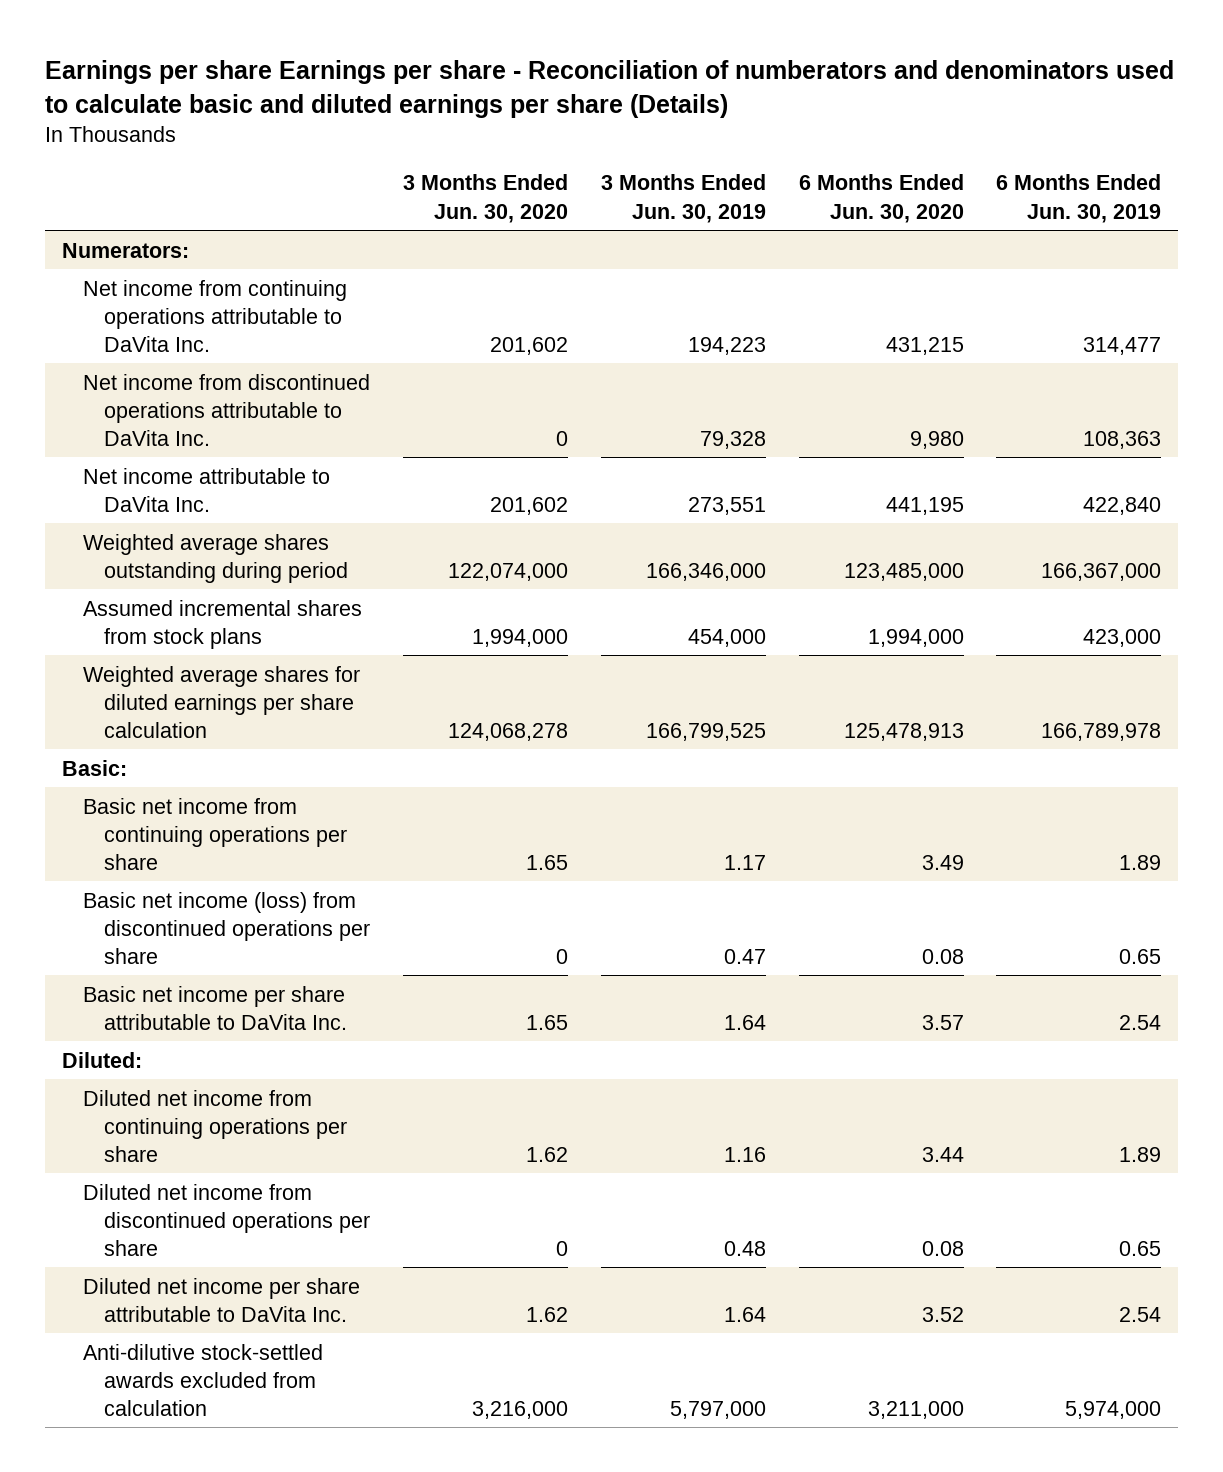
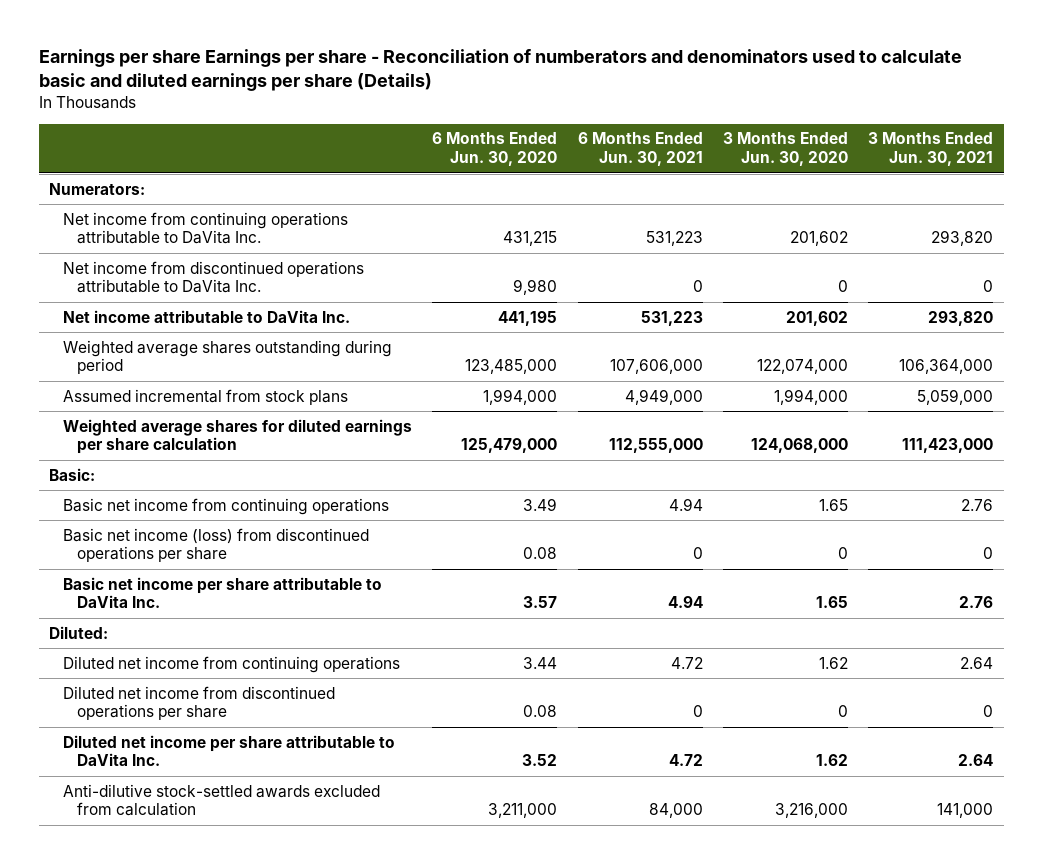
- | 3 Months Ended Jun. 30, 2020 | 3 Months Ended Jun. 30, 2019 | 6 Months Ended Jun. 30, 2020 | 6 Months Ended Jun. 30, 2019
+ | 6 Months Ended Jun. 30, 2020 | 6 Months Ended Jun. 30, 2021 | 3 Months Ended Jun. 30, 2020 | 3 Months Ended Jun. 30, 2021
- Assumed incremental shares from stock plans | 1,994,000 | 454,000 | 1,994,000 | 423,000
- Weighted average shares for diluted earnings per share calculation | 124,068,278 | 166,799,525 | 125,478,913 | 166,789,978
+ Assumed incremental from stock plans | 1,994,000 | 4,949,000 | 1,994,000 | 5,059,000
+ Weighted average shares for diluted earnings per share calculation | 125,479,000 | 112,555,000 | 124,068,000 | 111,423,000
- Basic net income from continuing operations per share | 1.65 | 1.17 | 3.49 | 1.89
+ Basic net income from continuing operations | 3.49 | 4.94 | 1.65 | 2.76
- Diluted net income from continuing operations per share | 1.62 | 1.16 | 3.44 | 1.89
+ Diluted net income from continuing operations | 3.44 | 4.72 | 1.62 | 2.64

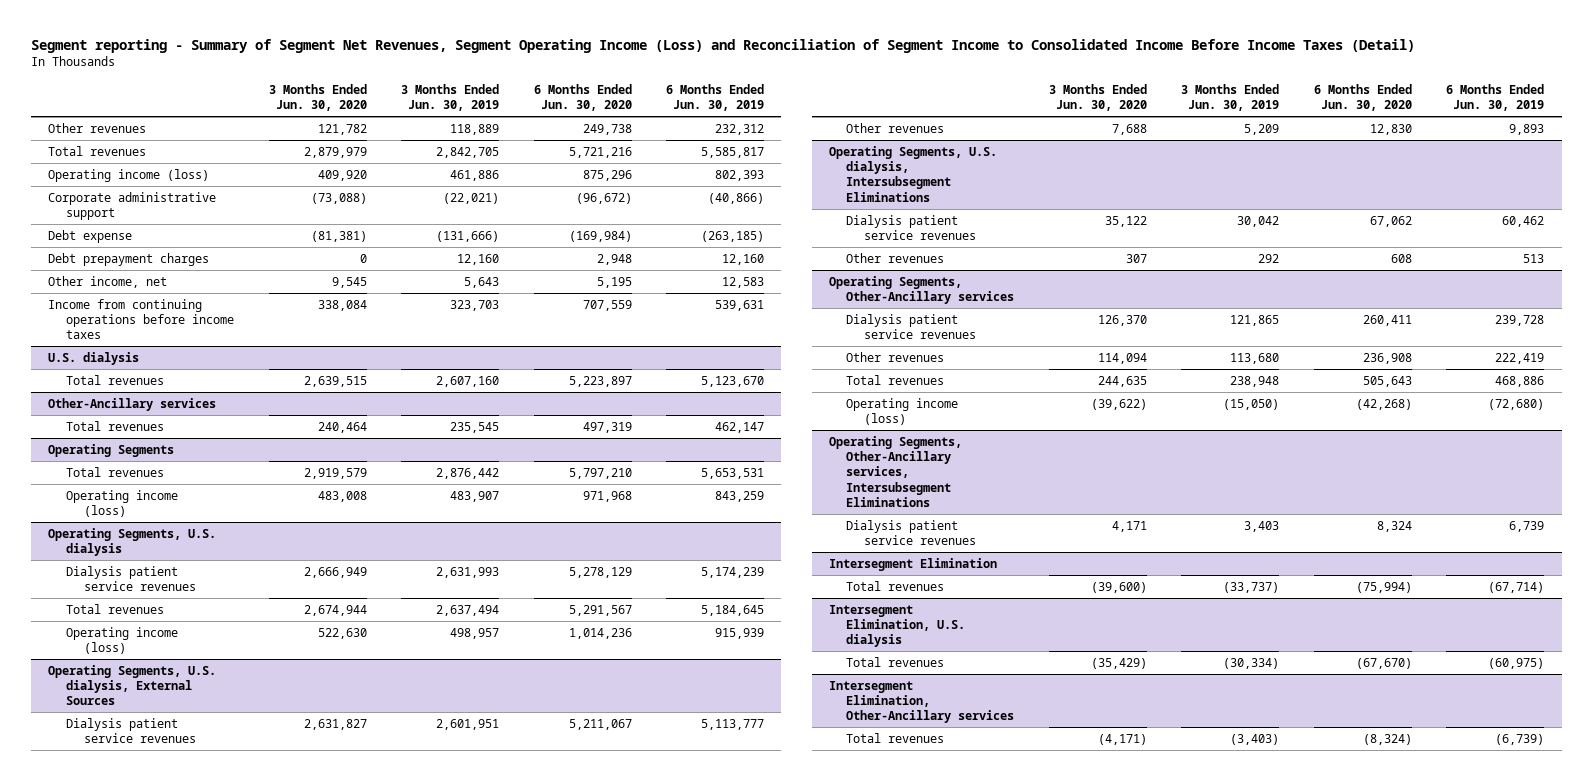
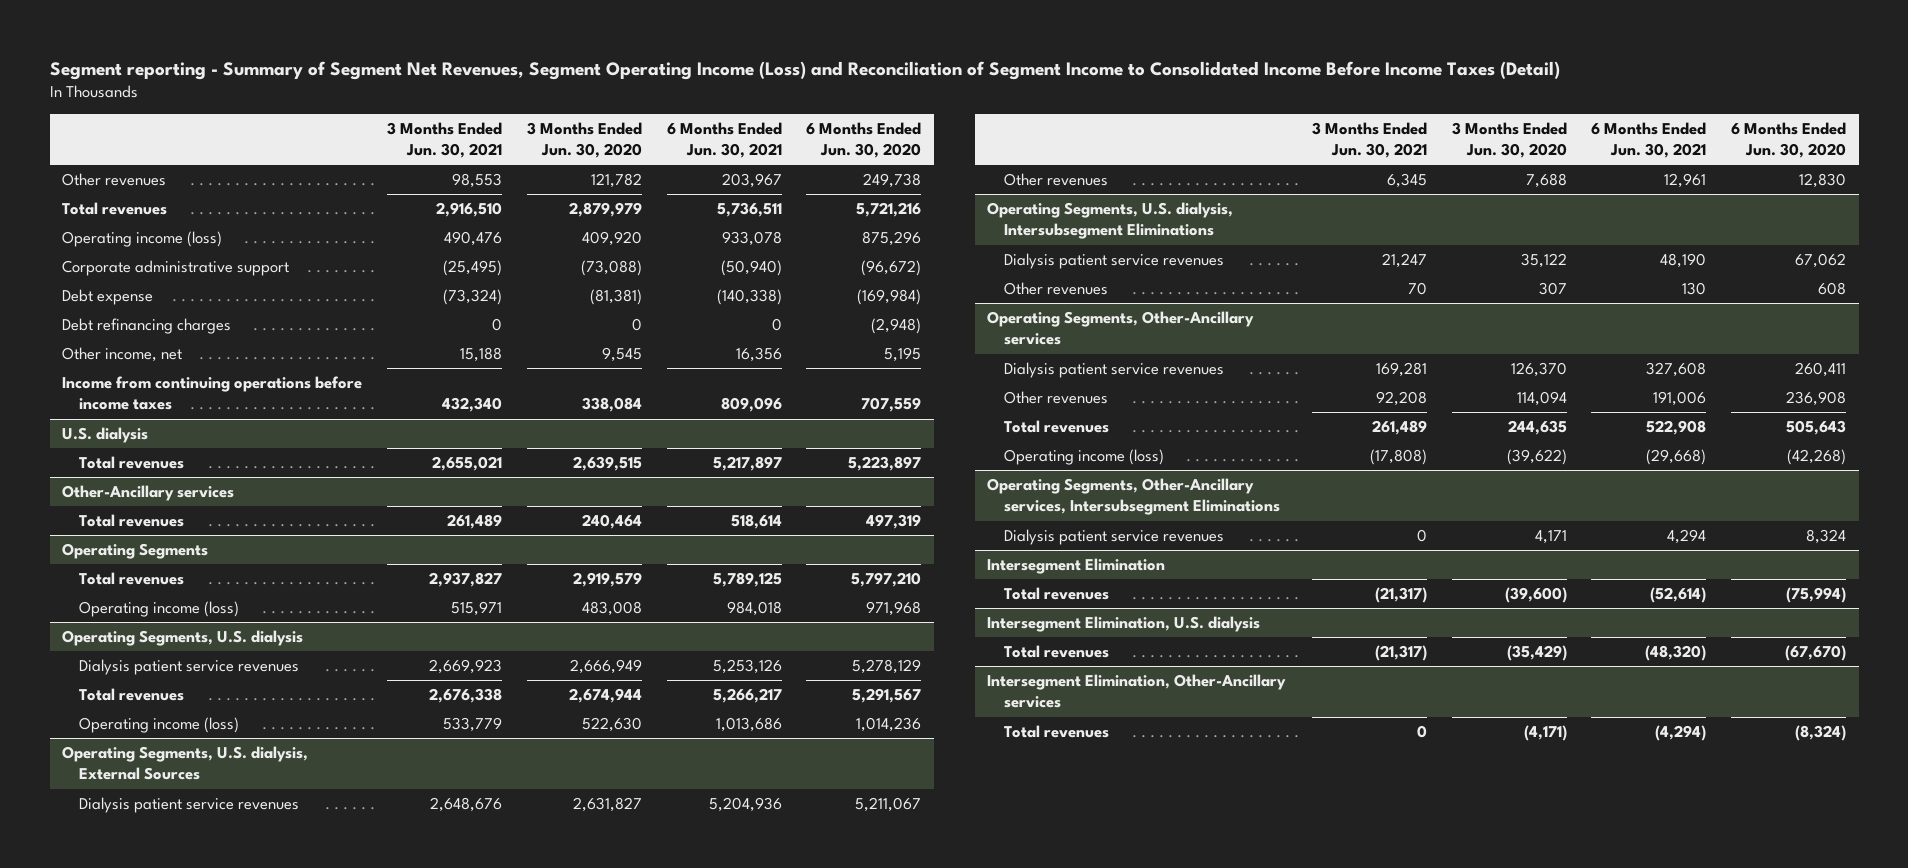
- | 3 Months Ended Jun. 30, 2020 | 3 Months Ended Jun. 30, 2019 | 6 Months Ended Jun. 30, 2020 | 6 Months Ended Jun. 30, 2019
+ | 3 Months Ended Jun. 30, 2021 | 3 Months Ended Jun. 30, 2020 | 6 Months Ended Jun. 30, 2021 | 6 Months Ended Jun. 30, 2020
- Debt prepayment charges | 0 | 12,160 | 2,948 | 12,160
+ Debt refinancing charges | 0 | 0 | 0 | (2,948)

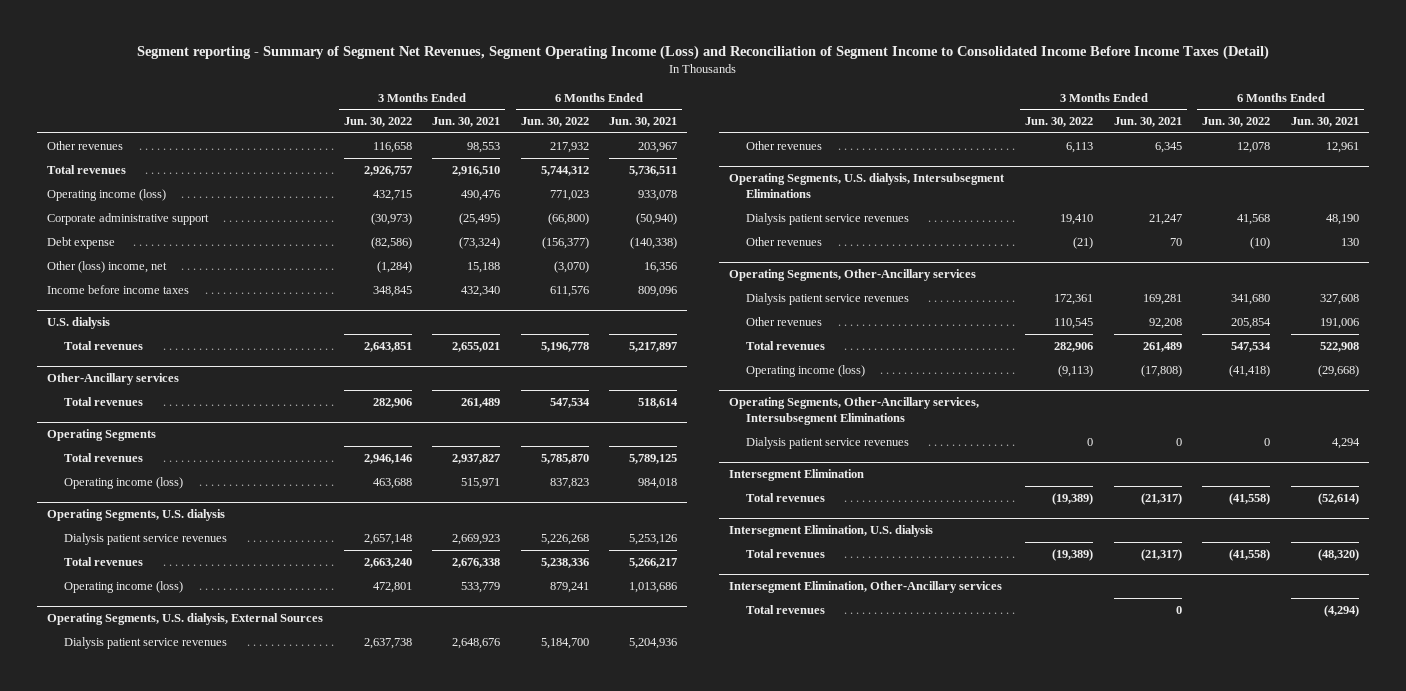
- | 3 Months Ended Jun. 30, 2021 | 3 Months Ended Jun. 30, 2020 | 6 Months Ended Jun. 30, 2021 | 6 Months Ended Jun. 30, 2020
+ | 3 Months Ended Jun. 30, 2022 | 3 Months Ended Jun. 30, 2021 | 6 Months Ended Jun. 30, 2022 | 6 Months Ended Jun. 30, 2021
- Debt refinancing charges | 0 | 0 | 0 | (2,948)
- Other income, net | 15,188 | 9,545 | 16,356 | 5,195
- Income from continuing operations before income taxes | 432,340 | 338,084 | 809,096 | 707,559
+ Other (loss) income, net | (1,284) | 15,188 | (3,070) | 16,356
+ Income before income taxes | 348,845 | 432,340 | 611,576 | 809,096

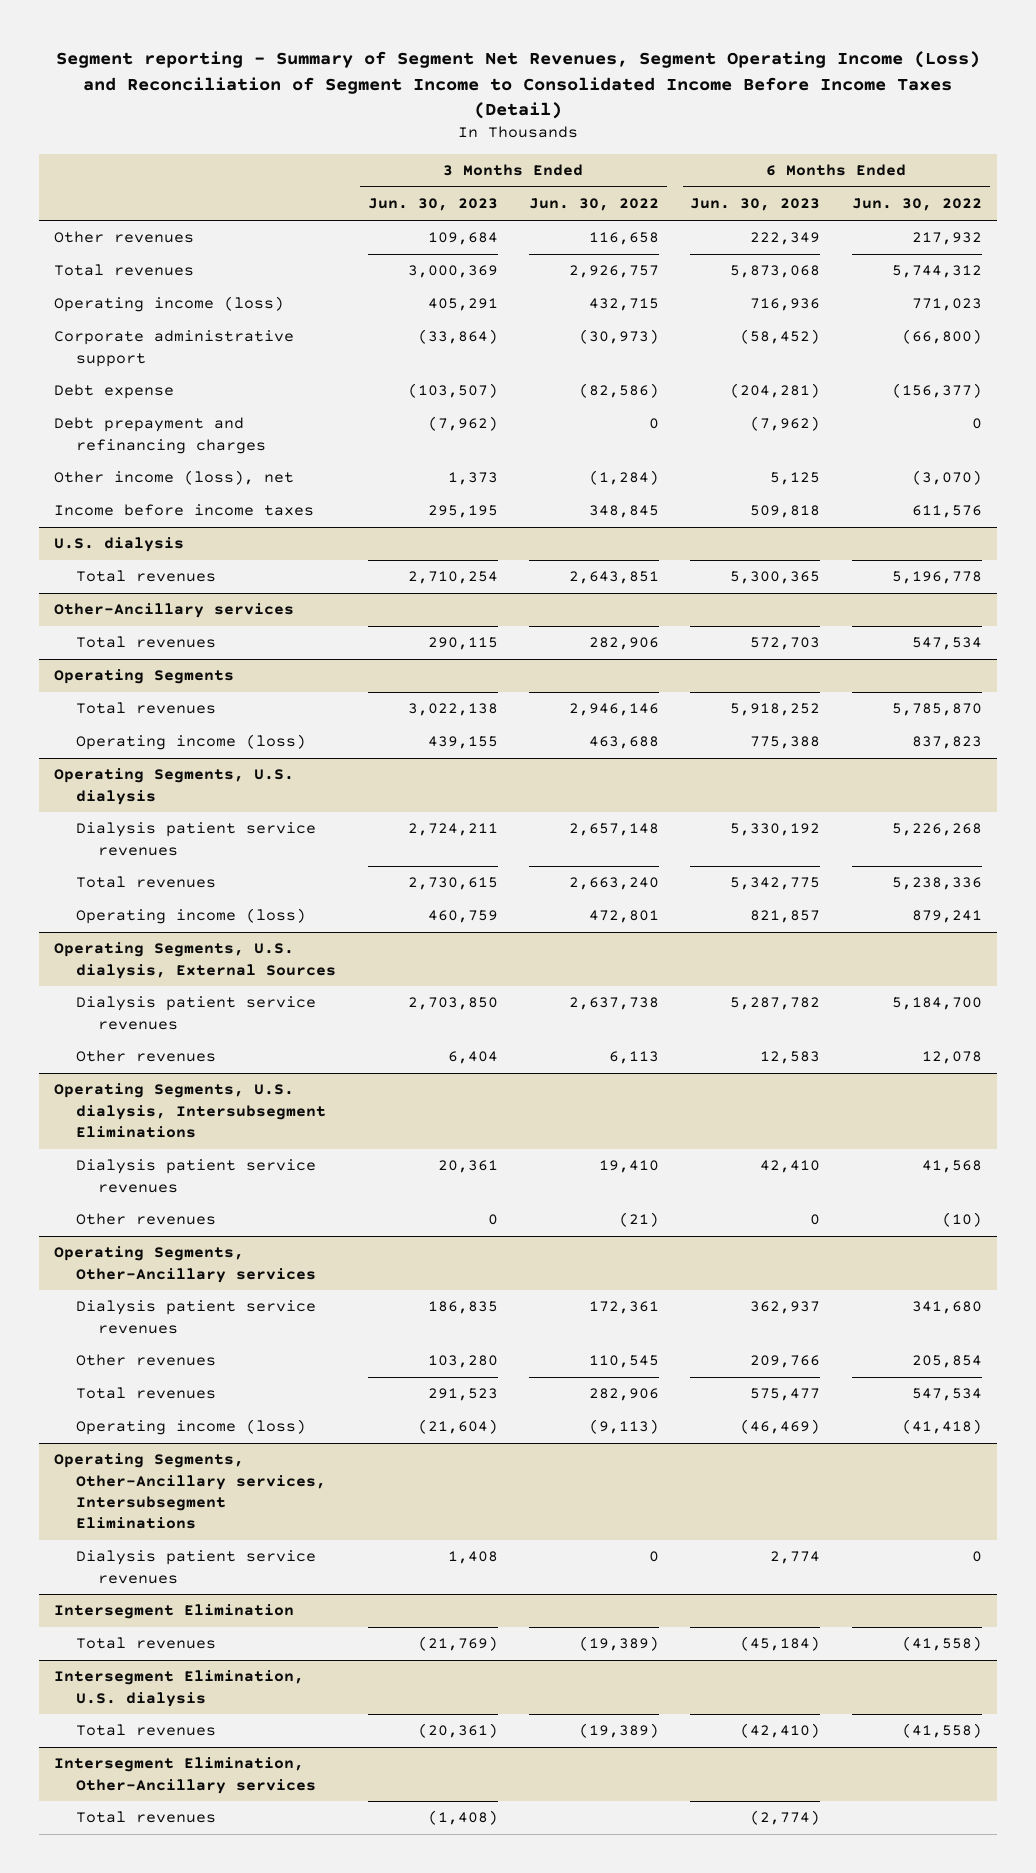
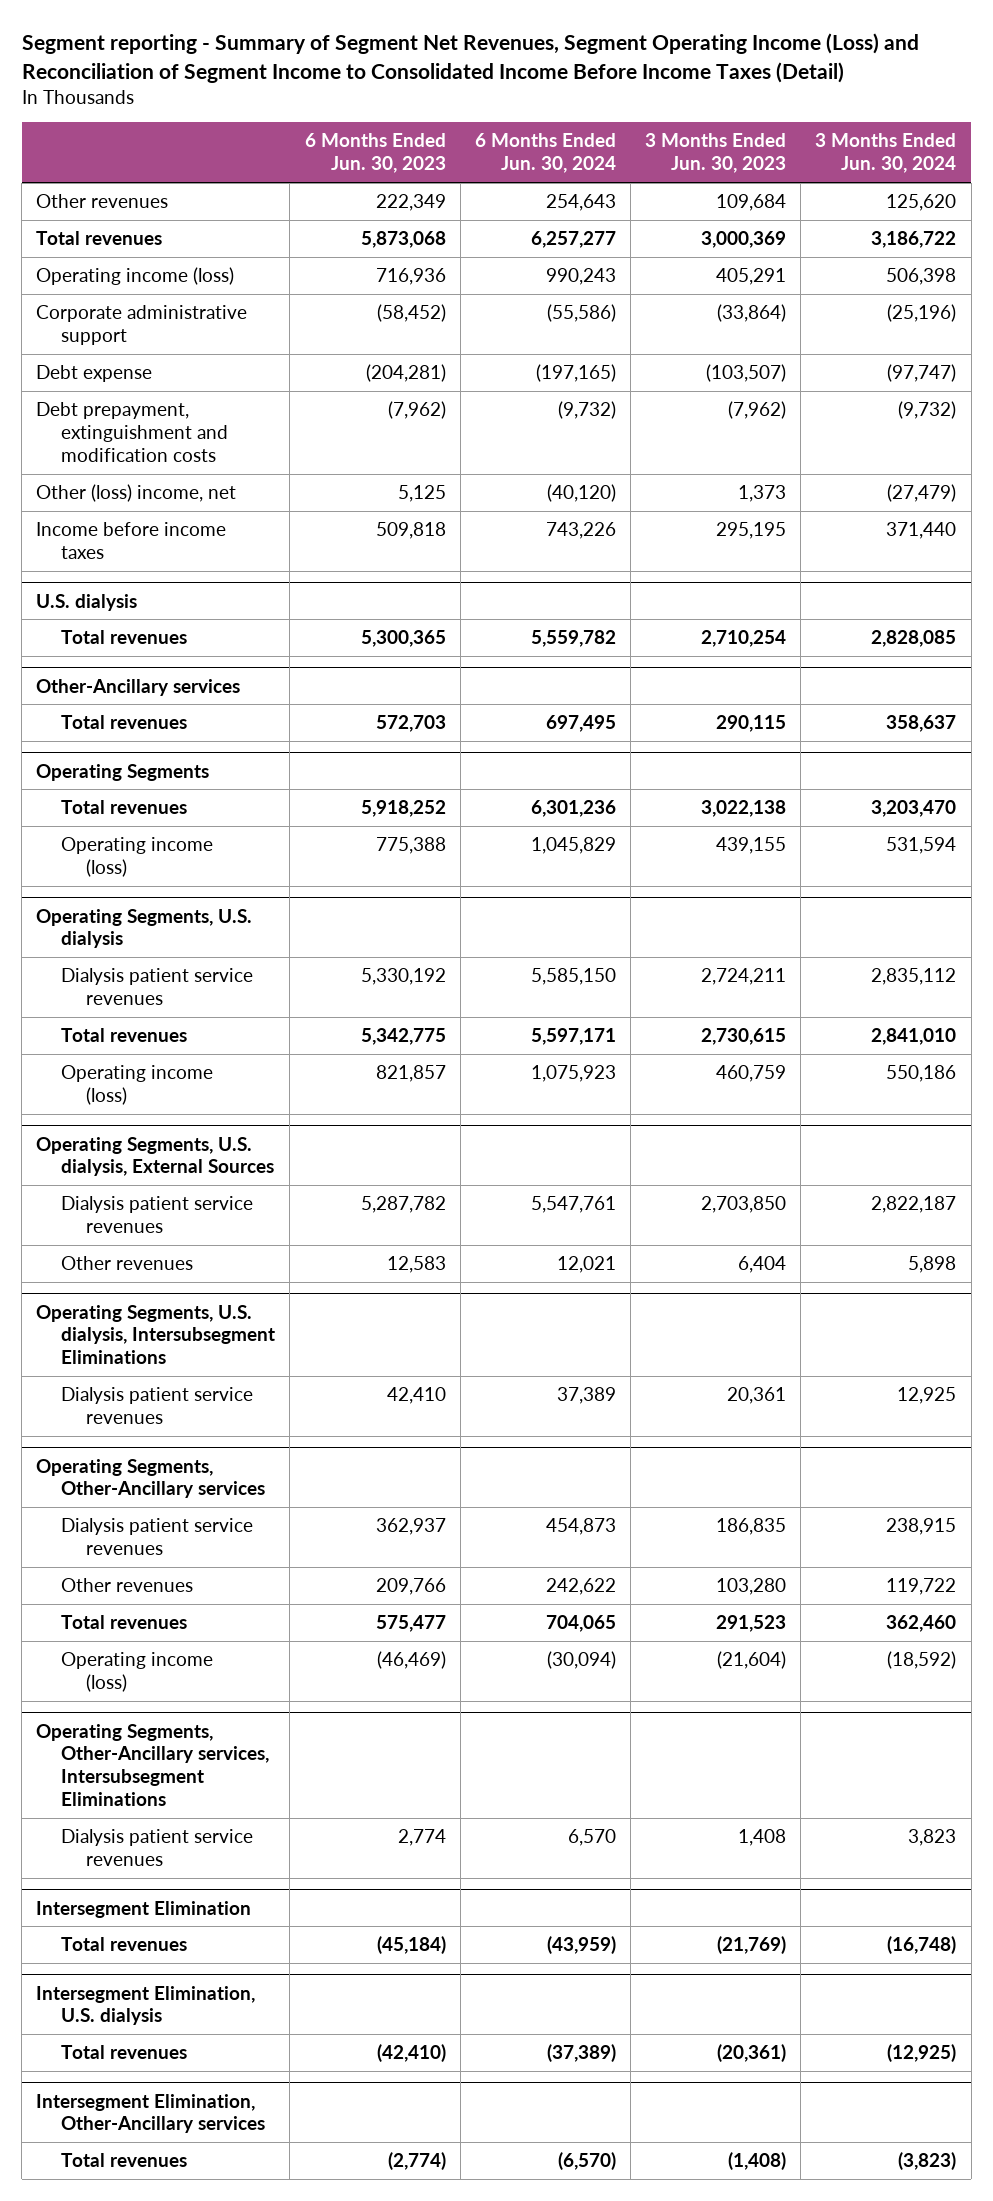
- | 3 Months Ended Jun. 30, 2023 | 3 Months Ended Jun. 30, 2022 | 6 Months Ended Jun. 30, 2023 | 6 Months Ended Jun. 30, 2022
+ | 6 Months Ended Jun. 30, 2023 | 6 Months Ended Jun. 30, 2024 | 3 Months Ended Jun. 30, 2023 | 3 Months Ended Jun. 30, 2024
- Debt prepayment and refinancing charges | (7,962) | 0 | (7,962) | 0
- Other income (loss), net | 1,373 | (1,284) | 5,125 | (3,070)
+ Debt prepayment, extinguishment and modification costs | (7,962) | (9,732) | (7,962) | (9,732)
+ Other (loss) income, net | 5,125 | (40,120) | 1,373 | (27,479)
@ Operating Segments, U.S. dialysis, Intersubsegment Eliminations
- Other revenues | 0 | (21) | 0 | (10)

